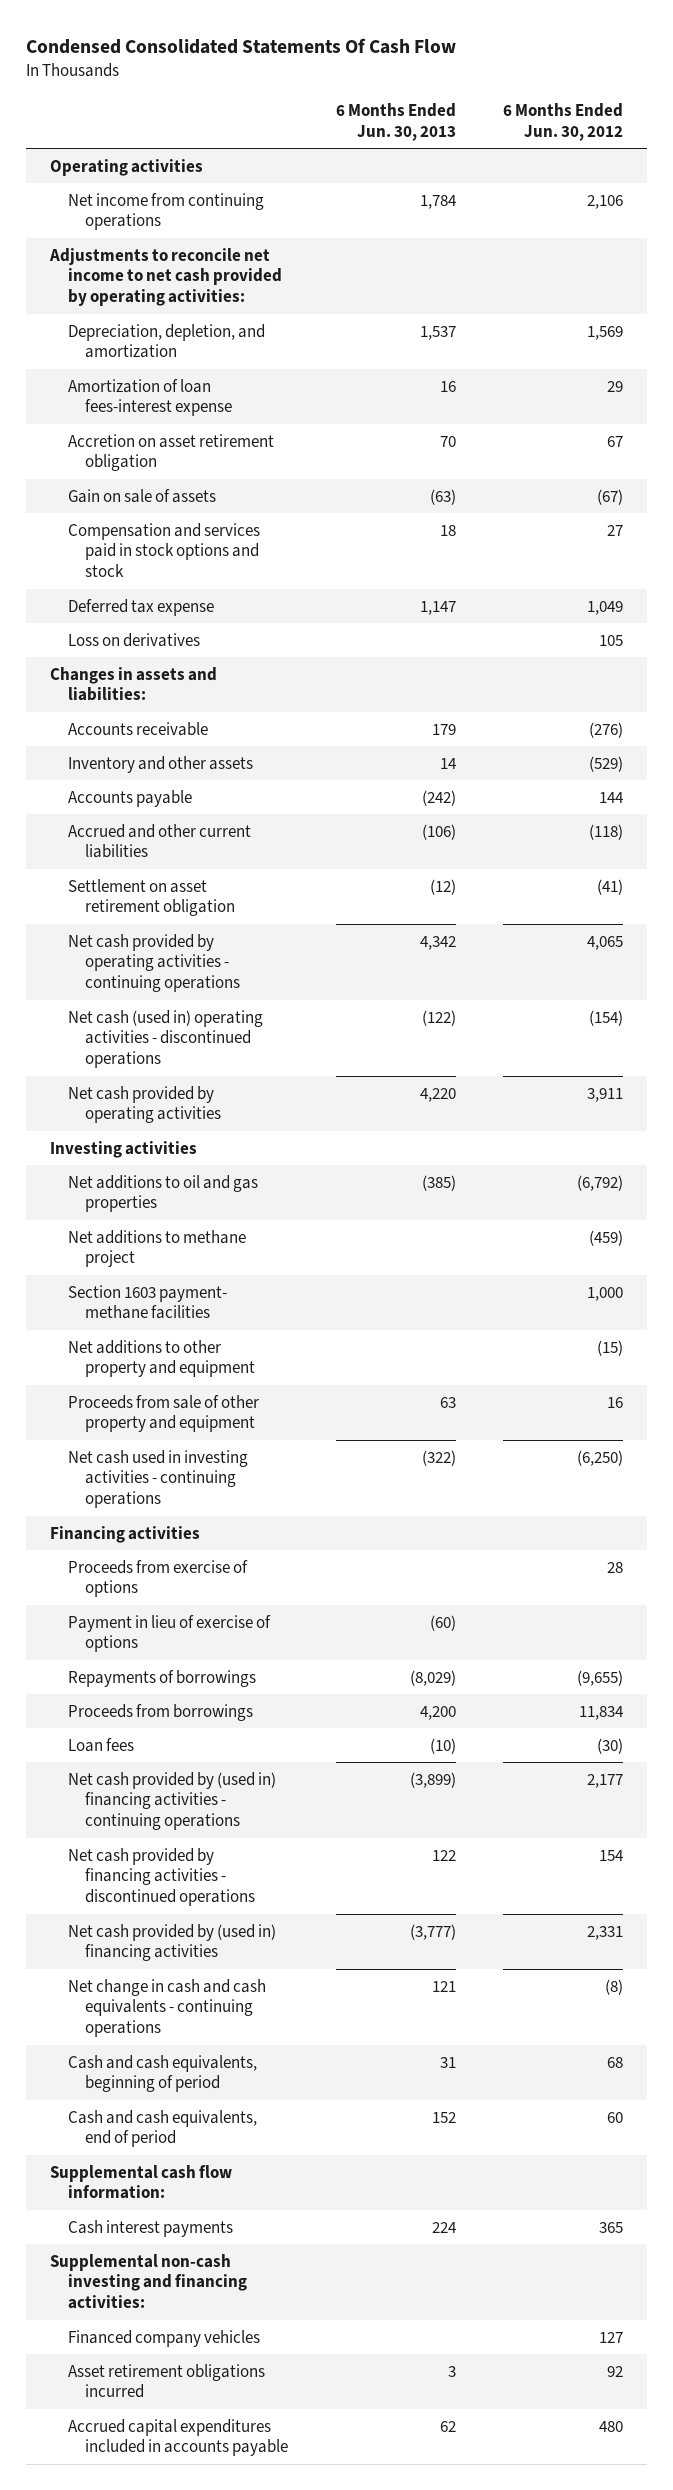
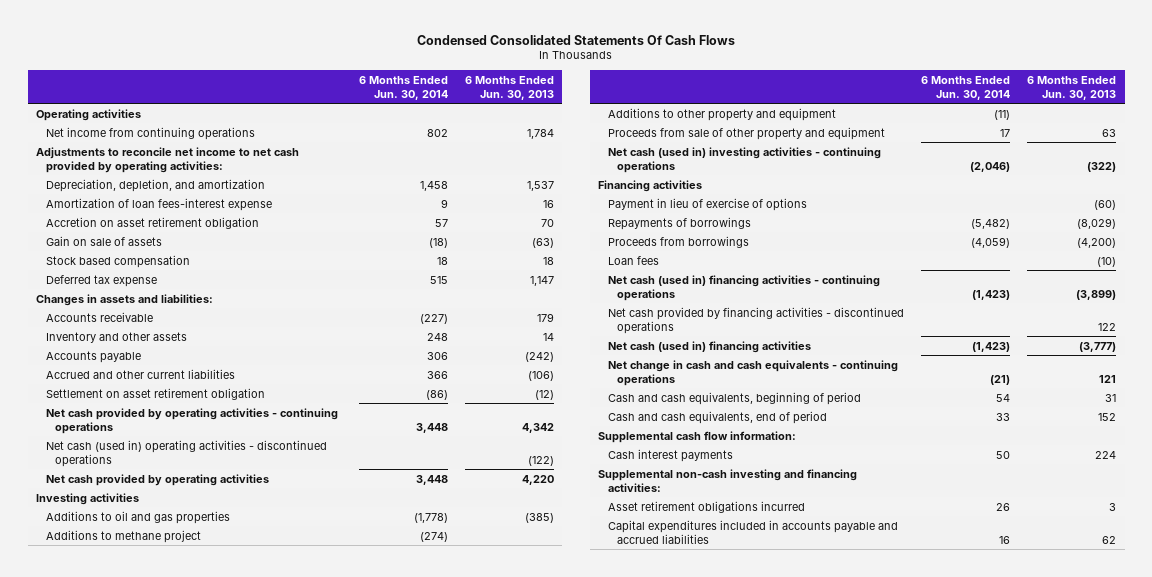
- Condensed Consolidated Statements Of Cash Flow
+ Condensed Consolidated Statements Of Cash Flows
- | 6 Months Ended Jun. 30, 2013 | 6 Months Ended Jun. 30, 2012
+ | 6 Months Ended Jun. 30, 2014 | 6 Months Ended Jun. 30, 2013
- Compensation and services paid in stock options and stock | 18 | 27
+ Stock based compensation | 18 | 18
- Loss on derivatives | | 105
- Net additions to oil and gas properties | (385) | (6,792)
- Net additions to methane project | | (459)
- Section 1603 payment- methane facilities | | 1,000
- Net additions to other property and equipment | | (15)
+ Additions to oil and gas properties | (1,778) | (385)
+ Additions to methane project | (274) |
+ Additions to other property and equipment | (11) |
- Net cash used in investing activities - continuing operations | (322) | (6,250)
+ Net cash (used in) investing activities - continuing operations | (2,046) | (322)
- Proceeds from exercise of options | | 28
- Proceeds from borrowings | 4,200 | 11,834
+ Proceeds from borrowings | (4,059) | (4,200)
- Net cash provided by (used in) financing activities - continuing operations | (3,899) | 2,177
+ Net cash (used in) financing activities - continuing operations | (1,423) | (3,899)
- Net cash provided by (used in) financing activities | (3,777) | 2,331
+ Net cash (used in) financing activities | (1,423) | (3,777)
- Financed company vehicles | | 127
- Accrued capital expenditures included in accounts payable | 62 | 480
+ Capital expenditures included in accounts payable and accrued liabilities | 16 | 62

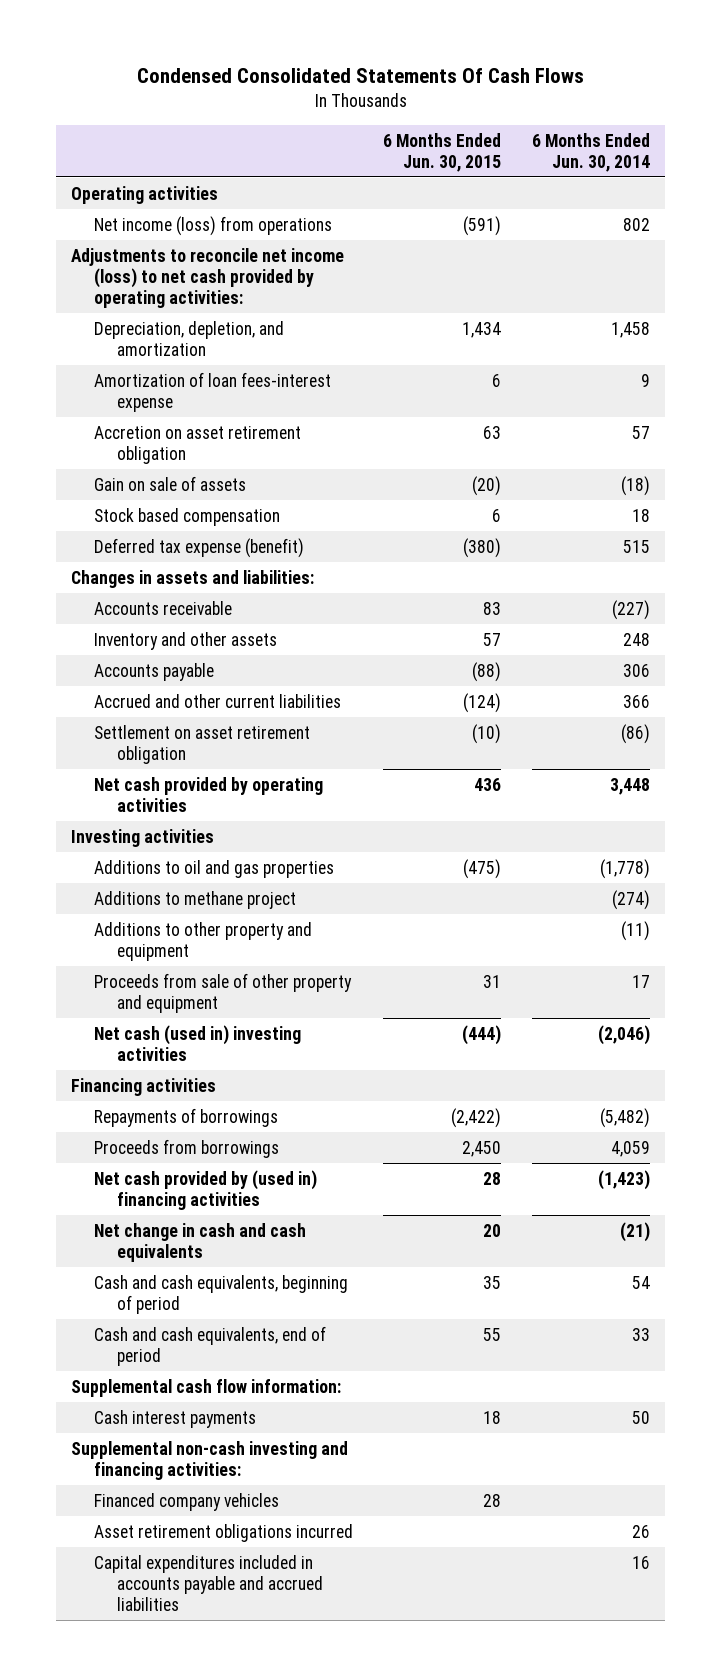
- | 6 Months Ended Jun. 30, 2014 | 6 Months Ended Jun. 30, 2013
+ | 6 Months Ended Jun. 30, 2015 | 6 Months Ended Jun. 30, 2014
- Net income from continuing operations | 802 | 1,784
- Adjustments to reconcile net income to net cash provided by operating activities:
+ Net income (loss) from operations | (591) | 802
+ Adjustments to reconcile net income (loss) to net cash provided by operating activities:
- Deferred tax expense | 515 | 1,147
+ Deferred tax expense (benefit) | (380) | 515
- Net cash provided by operating activities - continuing operations | 3,448 | 4,342
- Net cash (used in) operating activities - discontinued operations | | (122)
- Net cash (used in) investing activities - continuing operations | (2,046) | (322)
+ Net cash (used in) investing activities | (444) | (2,046)
- Payment in lieu of exercise of options | | (60)
- Proceeds from borrowings | (4,059) | (4,200)
- Loan fees | | (10)
- Net cash (used in) financing activities - continuing operations | (1,423) | (3,899)
- Net cash provided by financing activities - discontinued operations | | 122
- Net cash (used in) financing activities | (1,423) | (3,777)
- Net change in cash and cash equivalents - continuing operations | (21) | 121
+ Proceeds from borrowings | 2,450 | 4,059
+ Net cash provided by (used in) financing activities | 28 | (1,423)
+ Net change in cash and cash equivalents | 20 | (21)
+ Financed company vehicles | 28 |

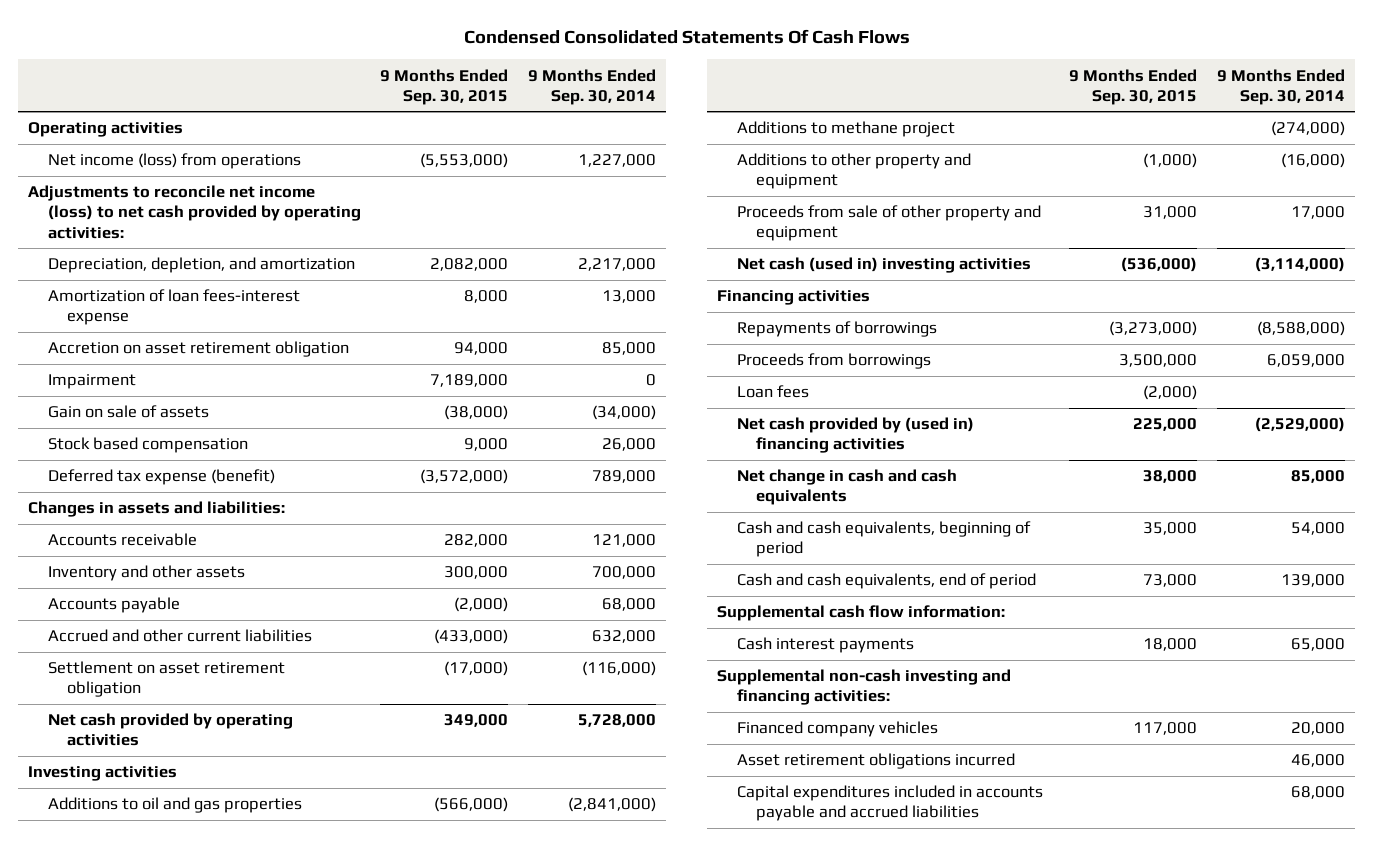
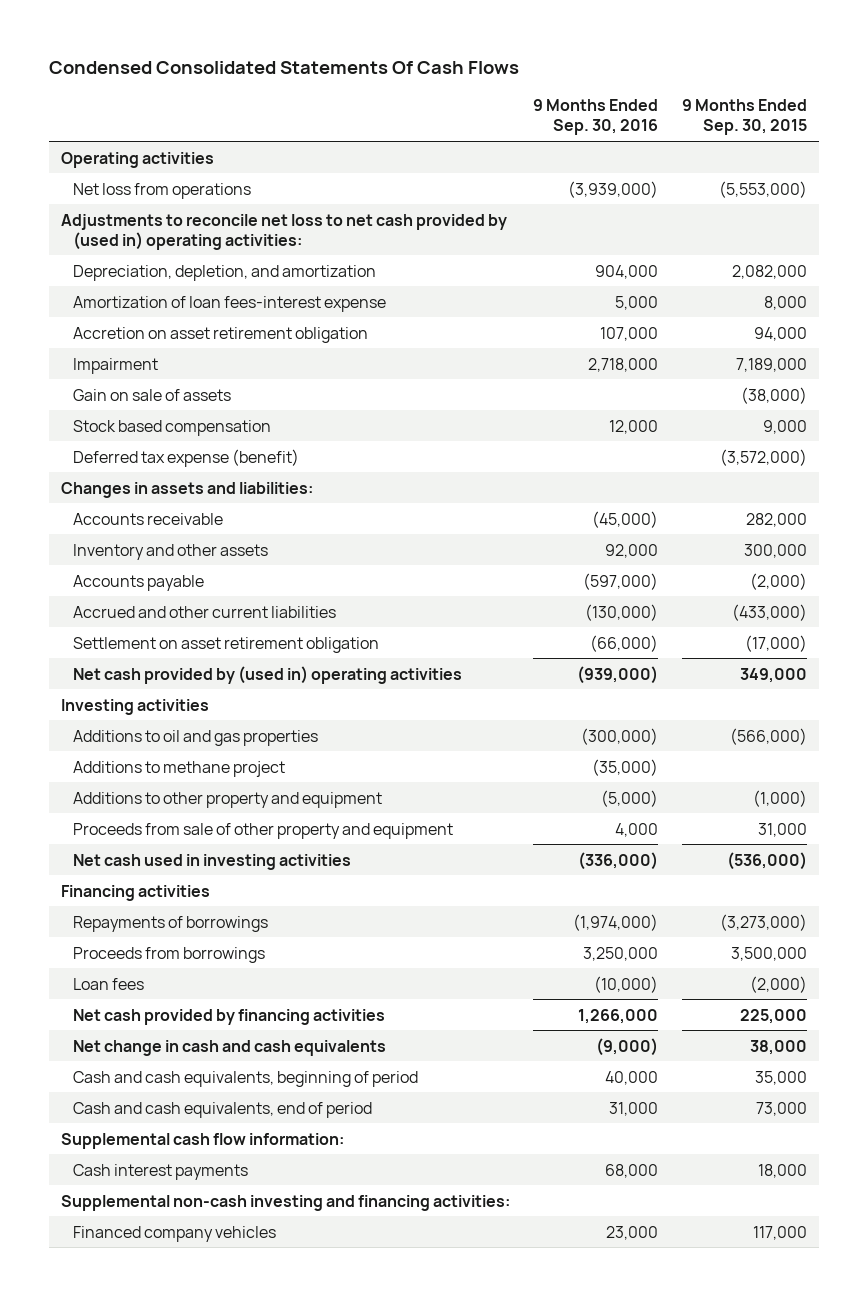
- | 9 Months Ended Sep. 30, 2015 | 9 Months Ended Sep. 30, 2014
+ | 9 Months Ended Sep. 30, 2016 | 9 Months Ended Sep. 30, 2015
- Net income (loss) from operations | (5,553,000) | 1,227,000
- Adjustments to reconcile net income (loss) to net cash provided by operating activities:
+ Net loss from operations | (3,939,000) | (5,553,000)
+ Adjustments to reconcile net loss to net cash provided by (used in) operating activities:
- Net cash provided by operating activities | 349,000 | 5,728,000
+ Net cash provided by (used in) operating activities | (939,000) | 349,000
- Net cash (used in) investing activities | (536,000) | (3,114,000)
+ Net cash used in investing activities | (336,000) | (536,000)
- Net cash provided by (used in) financing activities | 225,000 | (2,529,000)
+ Net cash provided by financing activities | 1,266,000 | 225,000
- Asset retirement obligations incurred | | 46,000
- Capital expenditures included in accounts payable and accrued liabilities | | 68,000

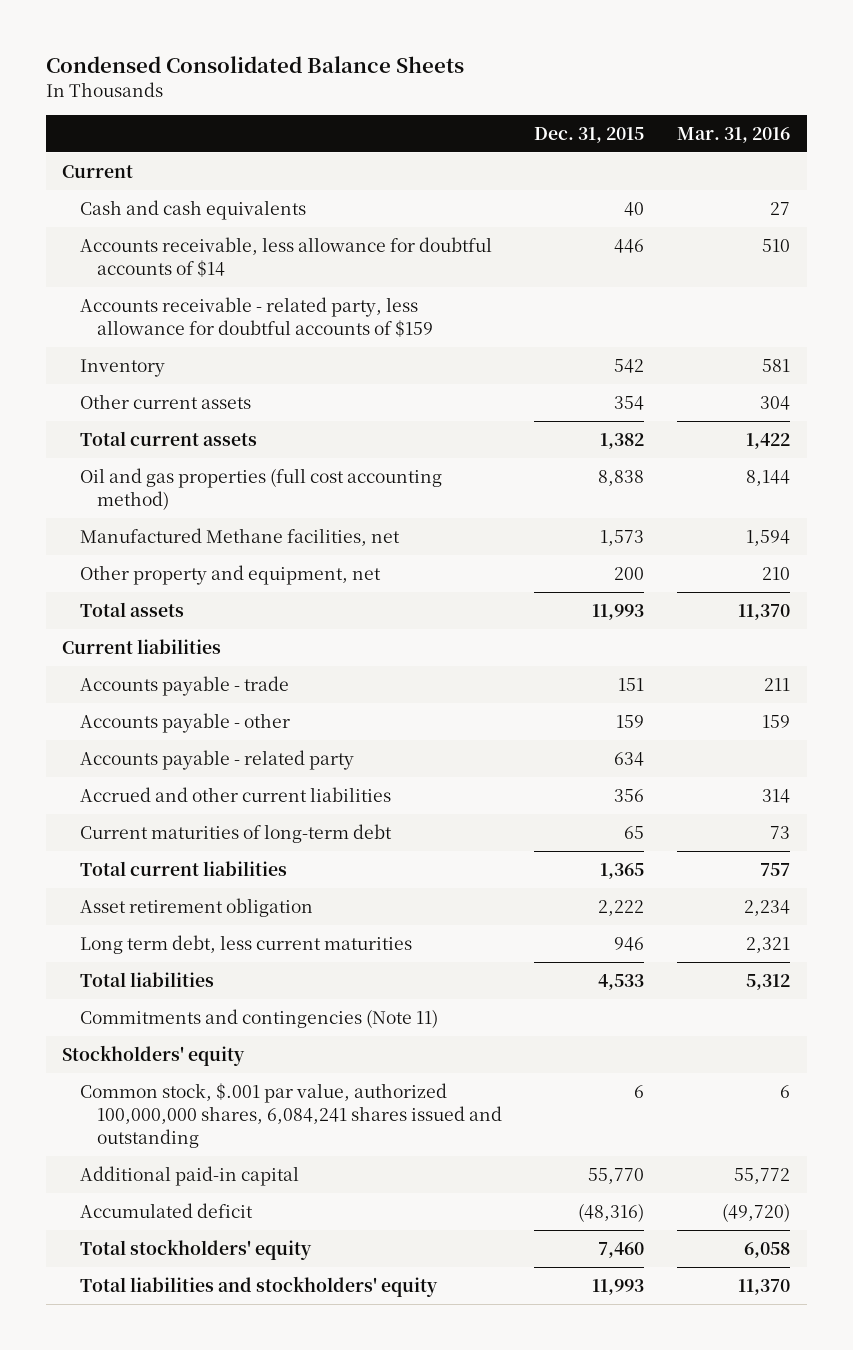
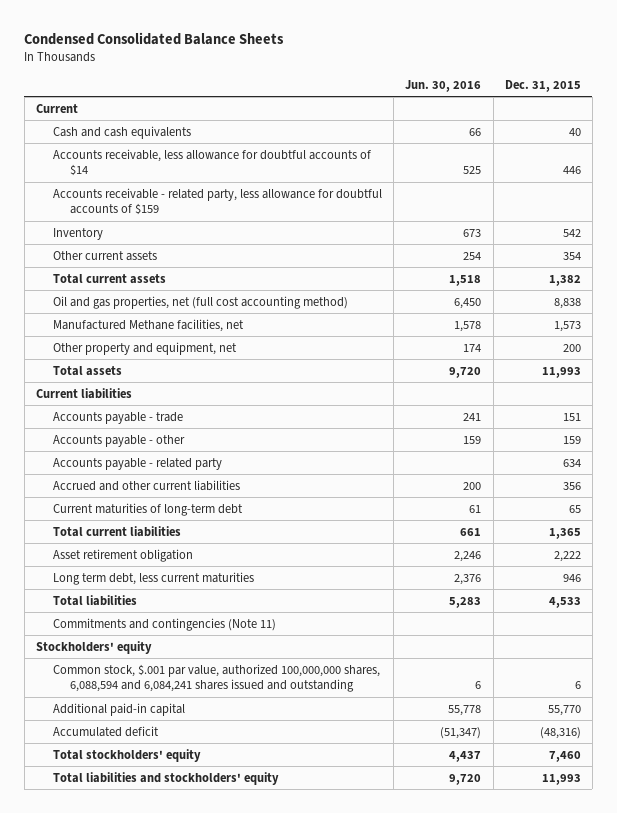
- | Dec. 31, 2015 | Mar. 31, 2016
+ | Jun. 30, 2016 | Dec. 31, 2015
- Oil and gas properties (full cost accounting method) | 8,838 | 8,144
+ Oil and gas properties, net (full cost accounting method) | 6,450 | 8,838
- Common stock, $.001 par value, authorized 100,000,000 shares, 6,084,241 shares issued and outstanding | 6 | 6
+ Common stock, $.001 par value, authorized 100,000,000 shares, 6,088,594 and 6,084,241 shares issued and outstanding | 6 | 6

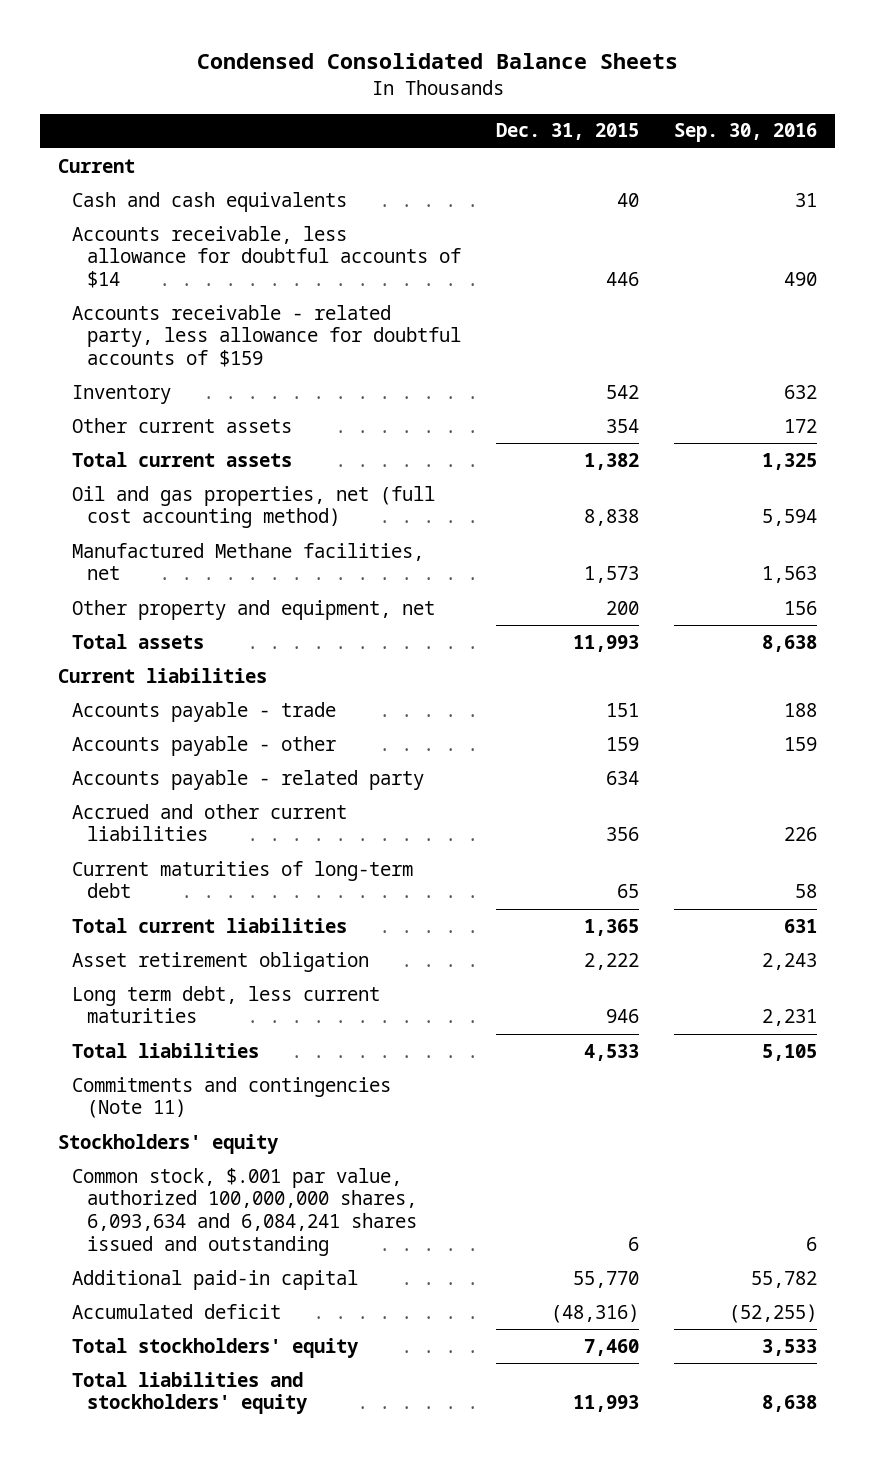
- | Jun. 30, 2016 | Dec. 31, 2015
+ | Dec. 31, 2015 | Sep. 30, 2016
- Common stock, $.001 par value, authorized 100,000,000 shares, 6,088,594 and 6,084,241 shares issued and outstanding | 6 | 6
+ Common stock, $.001 par value, authorized 100,000,000 shares, 6,093,634 and 6,084,241 shares issued and outstanding | 6 | 6

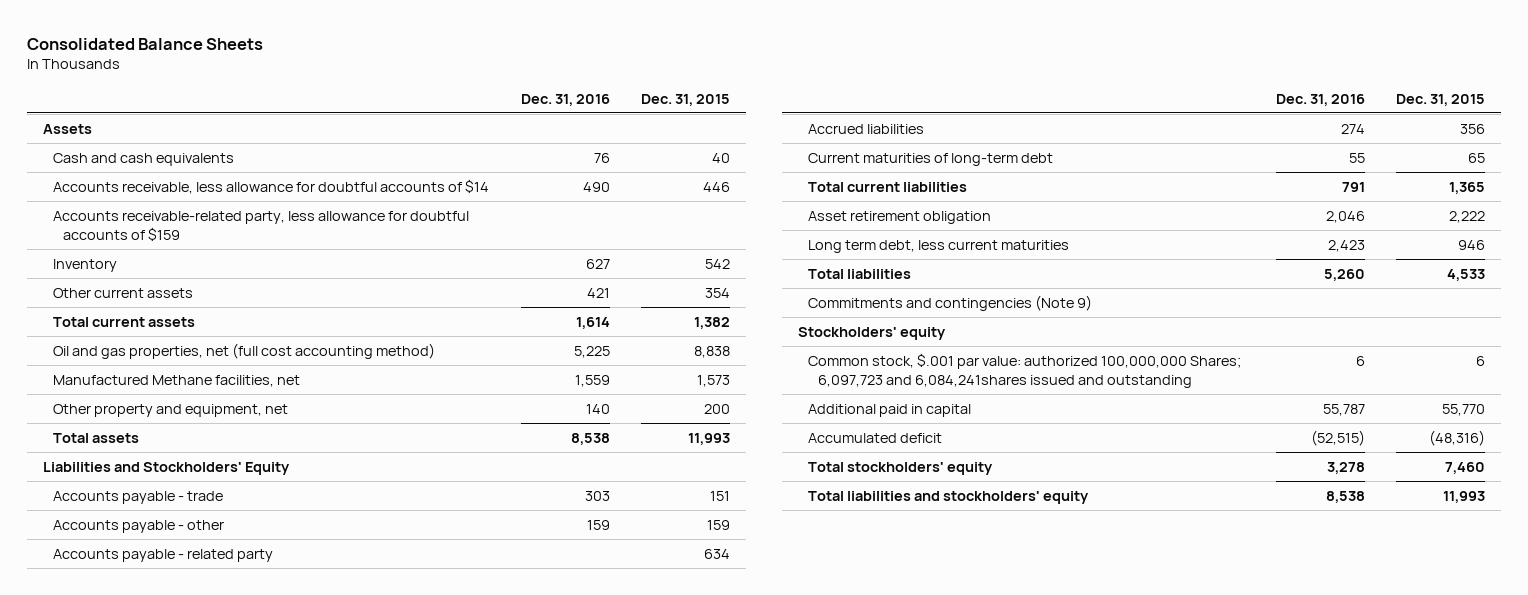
- Condensed Consolidated Balance Sheets
+ Consolidated Balance Sheets
- | Dec. 31, 2015 | Sep. 30, 2016
+ | Dec. 31, 2016 | Dec. 31, 2015
- Current
+ Assets
- Accounts receivable - related party, less allowance for doubtful accounts of $159
+ Accounts receivable-related party, less allowance for doubtful accounts of $159
- Current liabilities
+ Liabilities and Stockholders' Equity
- Accrued and other current liabilities | 356 | 226
+ Accrued liabilities | 274 | 356
- Commitments and contingencies (Note 11)
+ Commitments and contingencies (Note 9)
- Common stock, $.001 par value, authorized 100,000,000 shares, 6,093,634 and 6,084,241 shares issued and outstanding | 6 | 6
- Additional paid-in capital | 55,770 | 55,782
+ Common stock, $.001 par value: authorized 100,000,000 Shares; 6,097,723 and 6,084,241shares issued and outstanding | 6 | 6
+ Additional paid in capital | 55,787 | 55,770

